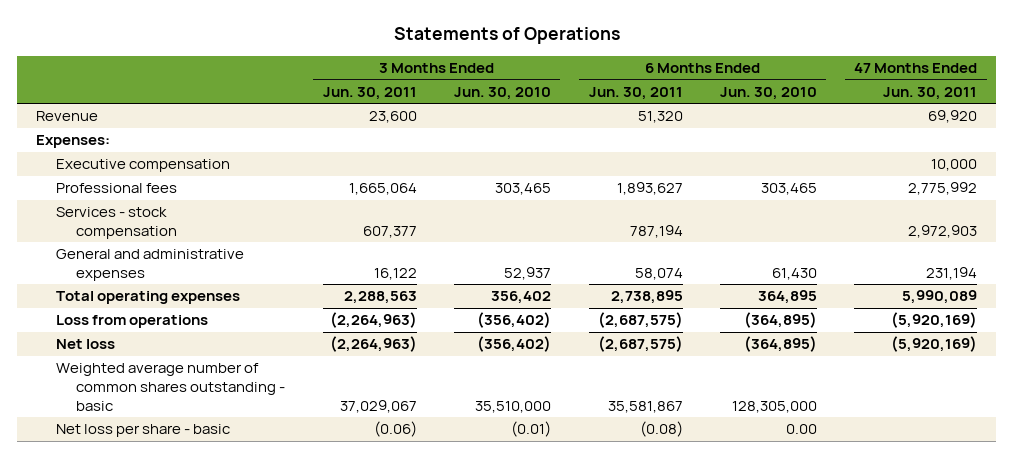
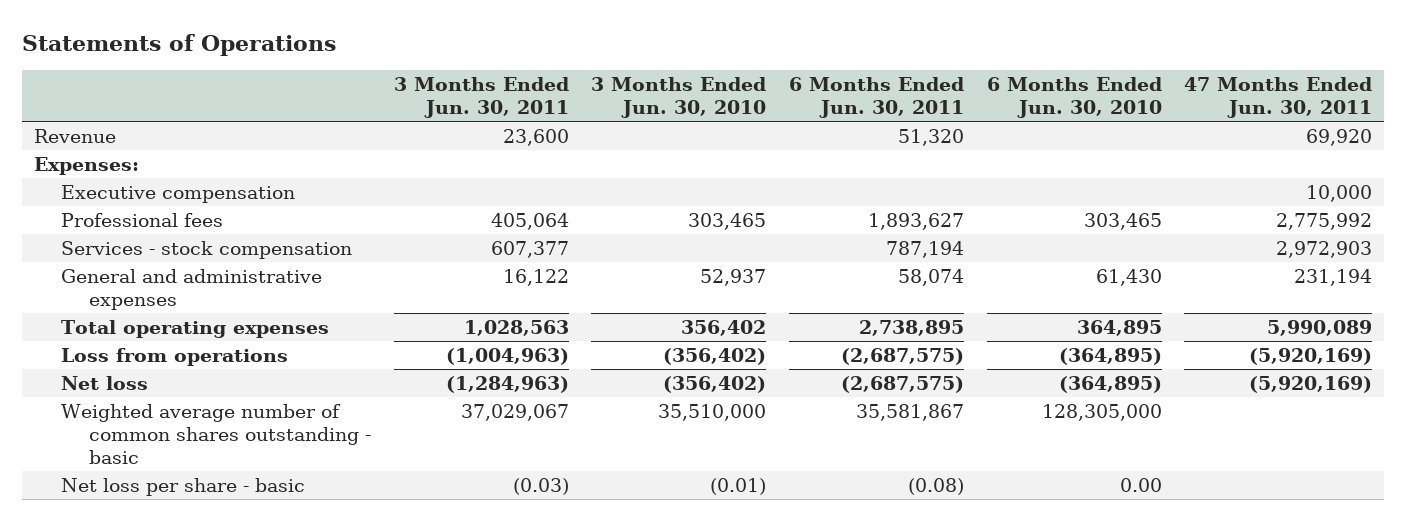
- Professional fees | 1,665,064 | 303,465 | 1,893,627 | 303,465 | 2,775,992
+ Professional fees | 405,064 | 303,465 | 1,893,627 | 303,465 | 2,775,992
- Total operating expenses | 2,288,563 | 356,402 | 2,738,895 | 364,895 | 5,990,089
- Loss from operations | (2,264,963) | (356,402) | (2,687,575) | (364,895) | (5,920,169)
- Net loss | (2,264,963) | (356,402) | (2,687,575) | (364,895) | (5,920,169)
+ Total operating expenses | 1,028,563 | 356,402 | 2,738,895 | 364,895 | 5,990,089
+ Loss from operations | (1,004,963) | (356,402) | (2,687,575) | (364,895) | (5,920,169)
+ Net loss | (1,284,963) | (356,402) | (2,687,575) | (364,895) | (5,920,169)
- Net loss per share - basic | (0.06) | (0.01) | (0.08) | 0.00 |
+ Net loss per share - basic | (0.03) | (0.01) | (0.08) | 0.00 |

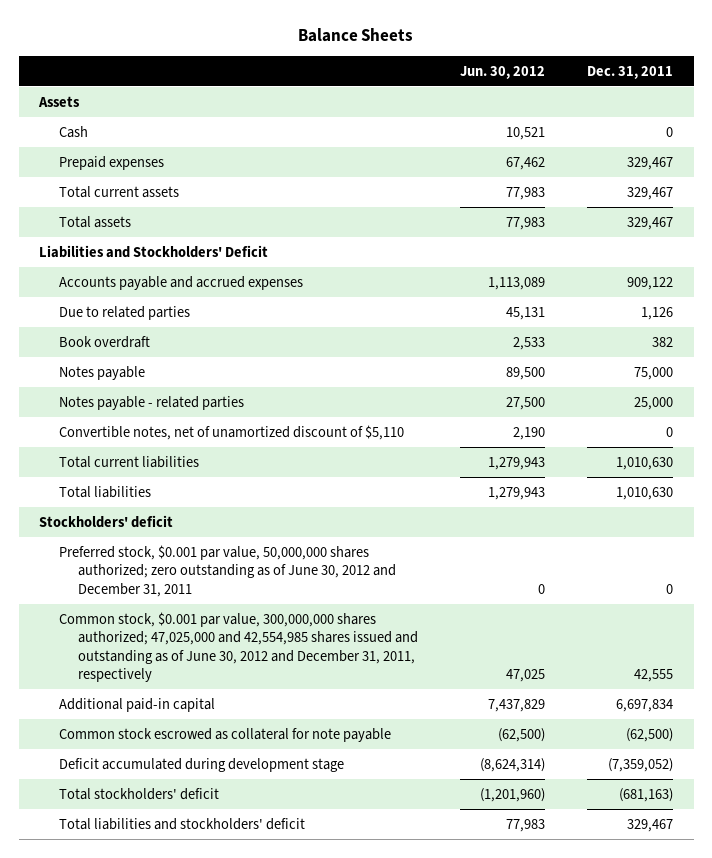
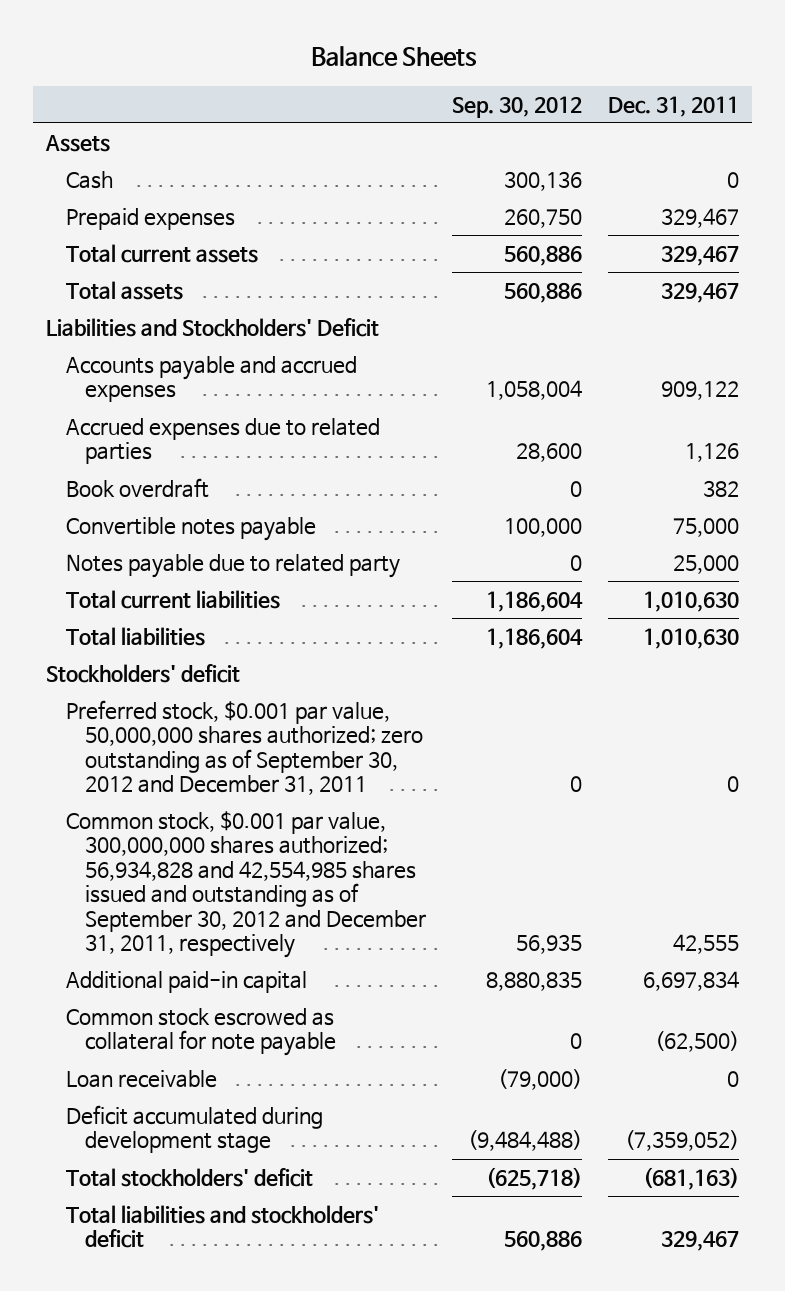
- | Jun. 30, 2012 | Dec. 31, 2011
+ | Sep. 30, 2012 | Dec. 31, 2011
- Due to related parties | 45,131 | 1,126
+ Accrued expenses due to related parties | 28,600 | 1,126
- Notes payable | 89,500 | 75,000
- Notes payable - related parties | 27,500 | 25,000
- Convertible notes, net of unamortized discount of $5,110 | 2,190 | 0
+ Convertible notes payable | 100,000 | 75,000
+ Notes payable due to related party | 0 | 25,000
- Preferred stock, $0.001 par value, 50,000,000 shares authorized; zero outstanding as of June 30, 2012 and December 31, 2011 | 0 | 0
- Common stock, $0.001 par value, 300,000,000 shares authorized; 47,025,000 and 42,554,985 shares issued and outstanding as of June 30, 2012 and December 31, 2011, respectively | 47,025 | 42,555
+ Preferred stock, $0.001 par value, 50,000,000 shares authorized; zero outstanding as of September 30, 2012 and December 31, 2011 | 0 | 0
+ Common stock, $0.001 par value, 300,000,000 shares authorized; 56,934,828 and 42,554,985 shares issued and outstanding as of September 30, 2012 and December 31, 2011, respectively | 56,935 | 42,555
+ Loan receivable | (79,000) | 0

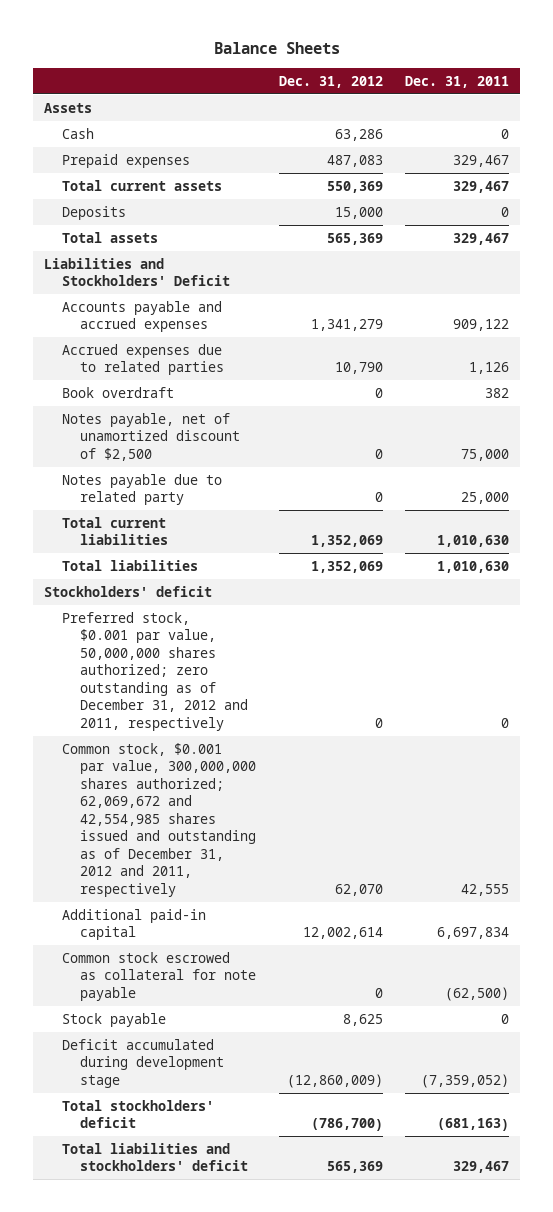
- | Sep. 30, 2012 | Dec. 31, 2011
+ | Dec. 31, 2012 | Dec. 31, 2011
+ Deposits | 15,000 | 0
- Convertible notes payable | 100,000 | 75,000
+ Notes payable, net of unamortized discount of $2,500 | 0 | 75,000
- Preferred stock, $0.001 par value, 50,000,000 shares authorized; zero outstanding as of September 30, 2012 and December 31, 2011 | 0 | 0
- Common stock, $0.001 par value, 300,000,000 shares authorized; 56,934,828 and 42,554,985 shares issued and outstanding as of September 30, 2012 and December 31, 2011, respectively | 56,935 | 42,555
+ Preferred stock, $0.001 par value, 50,000,000 shares authorized; zero outstanding as of December 31, 2012 and 2011, respectively | 0 | 0
+ Common stock, $0.001 par value, 300,000,000 shares authorized; 62,069,672 and 42,554,985 shares issued and outstanding as of December 31, 2012 and 2011, respectively | 62,070 | 42,555
- Loan receivable | (79,000) | 0
+ Stock payable | 8,625 | 0

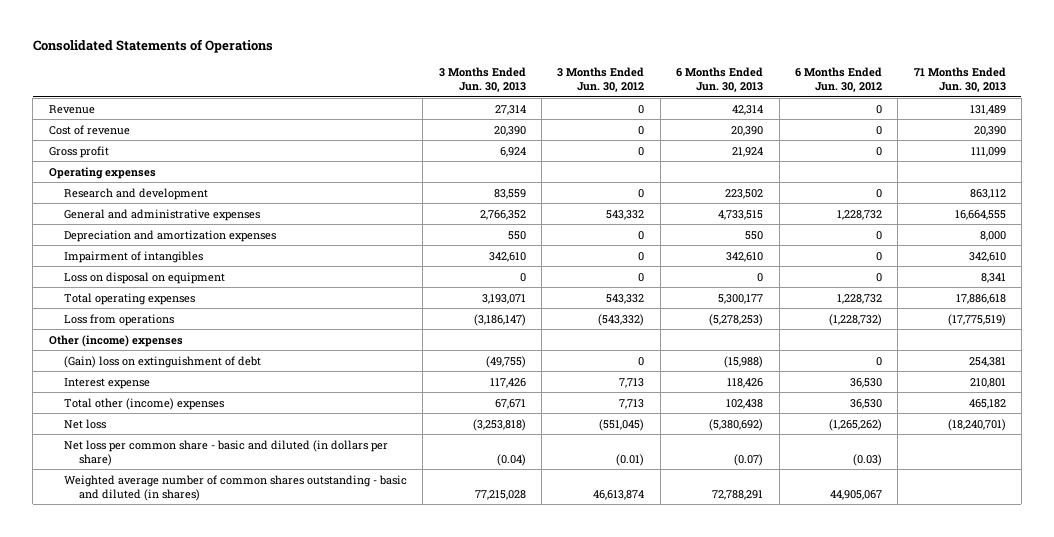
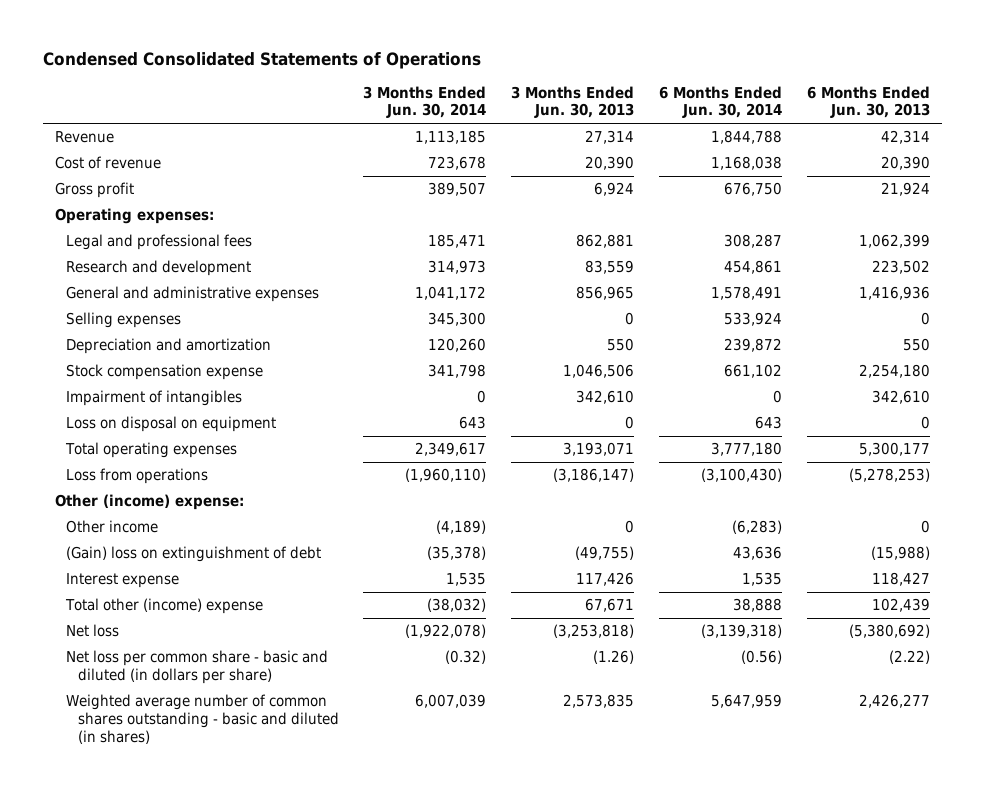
- Consolidated Statements of Operations
+ Condensed Consolidated Statements of Operations
- | 3 Months Ended Jun. 30, 2013 | 3 Months Ended Jun. 30, 2012 | 6 Months Ended Jun. 30, 2013 | 6 Months Ended Jun. 30, 2012 | 71 Months Ended Jun. 30, 2013
+ | 3 Months Ended Jun. 30, 2014 | 3 Months Ended Jun. 30, 2013 | 6 Months Ended Jun. 30, 2014 | 6 Months Ended Jun. 30, 2013
- Operating expenses
+ Operating expenses:
+ Legal and professional fees | 185,471 | 862,881 | 308,287 | 1,062,399
- General and administrative expenses | 2,766,352 | 543,332 | 4,733,515 | 1,228,732 | 16,664,555
- Depreciation and amortization expenses | 550 | 0 | 550 | 0 | 8,000
+ General and administrative expenses | 1,041,172 | 856,965 | 1,578,491 | 1,416,936
+ Selling expenses | 345,300 | 0 | 533,924 | 0
+ Depreciation and amortization | 120,260 | 550 | 239,872 | 550
+ Stock compensation expense | 341,798 | 1,046,506 | 661,102 | 2,254,180
- Other (income) expenses
+ Other (income) expense:
+ Other income | (4,189) | 0 | (6,283) | 0
- Interest expense | 117,426 | 7,713 | 118,426 | 36,530 | 210,801
- Total other (income) expenses | 67,671 | 7,713 | 102,438 | 36,530 | 465,182
+ Interest expense | 1,535 | 117,426 | 1,535 | 118,427
+ Total other (income) expense | (38,032) | 67,671 | 38,888 | 102,439
- Net loss per common share - basic and diluted (in dollars per share) | (0.04) | (0.01) | (0.07) | (0.03) |
- Weighted average number of common shares outstanding - basic and diluted (in shares) | 77,215,028 | 46,613,874 | 72,788,291 | 44,905,067 |
+ Net loss per common share - basic and diluted (in dollars per share) | (0.32) | (1.26) | (0.56) | (2.22)
+ Weighted average number of common shares outstanding - basic and diluted (in shares) | 6,007,039 | 2,573,835 | 5,647,959 | 2,426,277

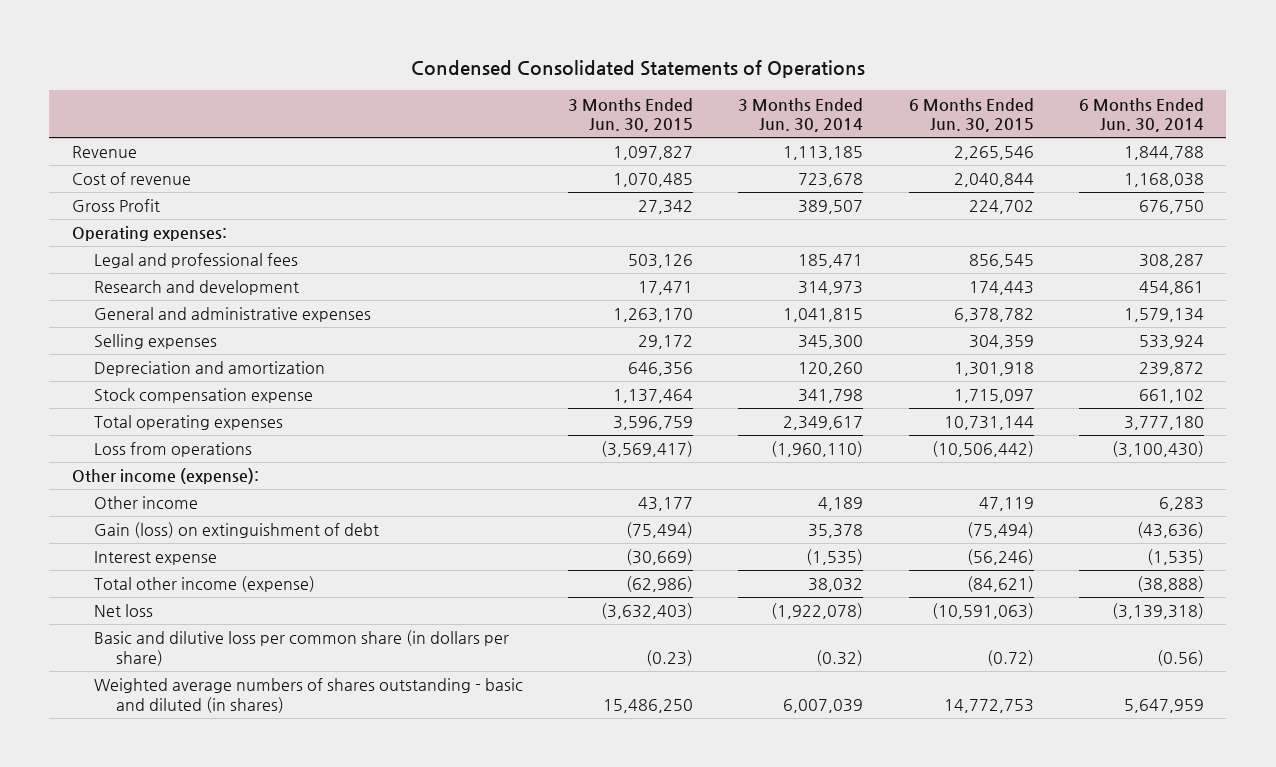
- | 3 Months Ended Jun. 30, 2014 | 3 Months Ended Jun. 30, 2013 | 6 Months Ended Jun. 30, 2014 | 6 Months Ended Jun. 30, 2013
+ | 3 Months Ended Jun. 30, 2015 | 3 Months Ended Jun. 30, 2014 | 6 Months Ended Jun. 30, 2015 | 6 Months Ended Jun. 30, 2014
- Gross profit | 389,507 | 6,924 | 676,750 | 21,924
+ Gross Profit | 27,342 | 389,507 | 224,702 | 676,750
- General and administrative expenses | 1,041,172 | 856,965 | 1,578,491 | 1,416,936
+ General and administrative expenses | 1,263,170 | 1,041,815 | 6,378,782 | 1,579,134
- Impairment of intangibles | 0 | 342,610 | 0 | 342,610
- Loss on disposal on equipment | 643 | 0 | 643 | 0
- Other (income) expense:
- Other income | (4,189) | 0 | (6,283) | 0
- (Gain) loss on extinguishment of debt | (35,378) | (49,755) | 43,636 | (15,988)
- Interest expense | 1,535 | 117,426 | 1,535 | 118,427
- Total other (income) expense | (38,032) | 67,671 | 38,888 | 102,439
+ Other income (expense):
+ Other income | 43,177 | 4,189 | 47,119 | 6,283
+ Gain (loss) on extinguishment of debt | (75,494) | 35,378 | (75,494) | (43,636)
+ Interest expense | (30,669) | (1,535) | (56,246) | (1,535)
+ Total other income (expense) | (62,986) | 38,032 | (84,621) | (38,888)
- Net loss per common share - basic and diluted (in dollars per share) | (0.32) | (1.26) | (0.56) | (2.22)
- Weighted average number of common shares outstanding - basic and diluted (in shares) | 6,007,039 | 2,573,835 | 5,647,959 | 2,426,277
+ Basic and dilutive loss per common share (in dollars per share) | (0.23) | (0.32) | (0.72) | (0.56)
+ Weighted average numbers of shares outstanding - basic and diluted (in shares) | 15,486,250 | 6,007,039 | 14,772,753 | 5,647,959

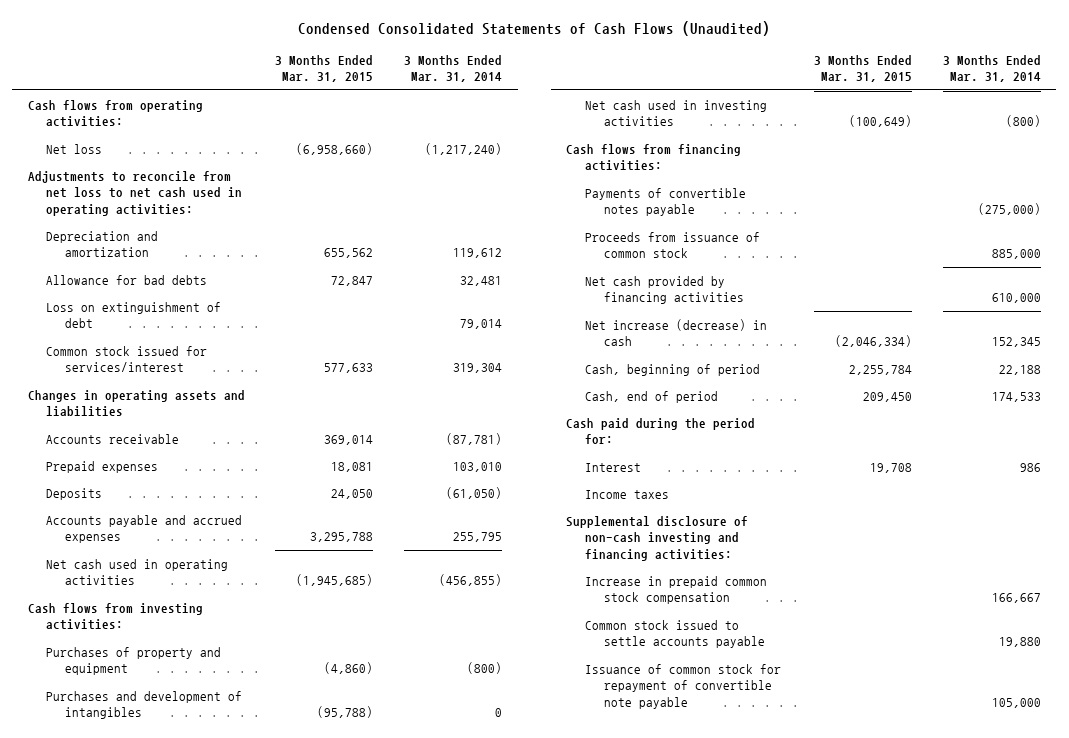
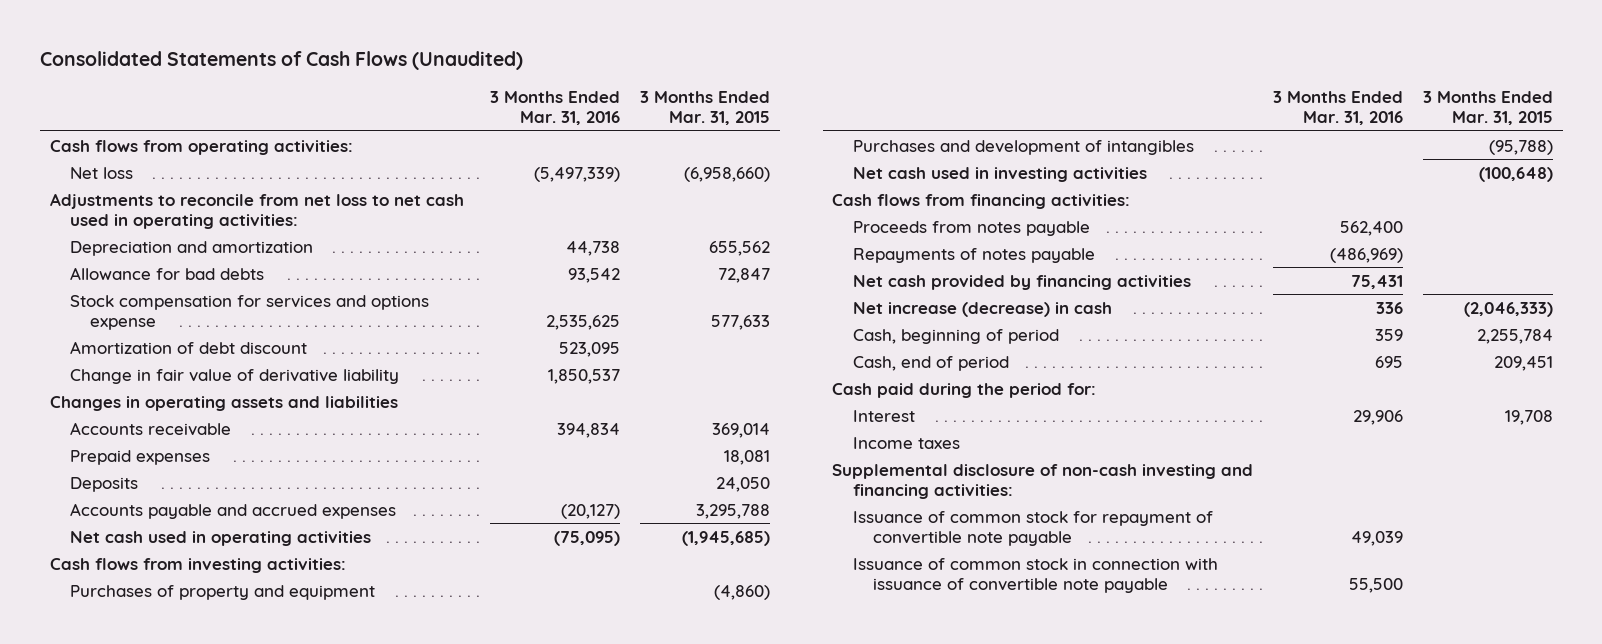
- Condensed Consolidated Statements of Cash Flows (Unaudited)
+ Consolidated Statements of Cash Flows (Unaudited)
- | 3 Months Ended Mar. 31, 2015 | 3 Months Ended Mar. 31, 2014
+ | 3 Months Ended Mar. 31, 2016 | 3 Months Ended Mar. 31, 2015
- Loss on extinguishment of debt | | 79,014
- Common stock issued for services/interest | 577,633 | 319,304
+ Stock compensation for services and options expense | 2,535,625 | 577,633
+ Amortization of debt discount | 523,095 |
+ Change in fair value of derivative liability | 1,850,537 |
- Net cash used in investing activities | (100,649) | (800)
+ Net cash used in investing activities | | (100,648)
- Payments of convertible notes payable | | (275,000)
- Proceeds from issuance of common stock | | 885,000
+ Proceeds from notes payable | 562,400 |
+ Repayments of notes payable | (486,969) |
- Net increase (decrease) in cash | (2,046,334) | 152,345
+ Net increase (decrease) in cash | 336 | (2,046,333)
- Cash, end of period | 209,450 | 174,533
+ Cash, end of period | 695 | 209,451
- Increase in prepaid common stock compensation | | 166,667
- Common stock issued to settle accounts payable | | 19,880
+ Issuance of common stock in connection with issuance of convertible note payable | 55,500 |

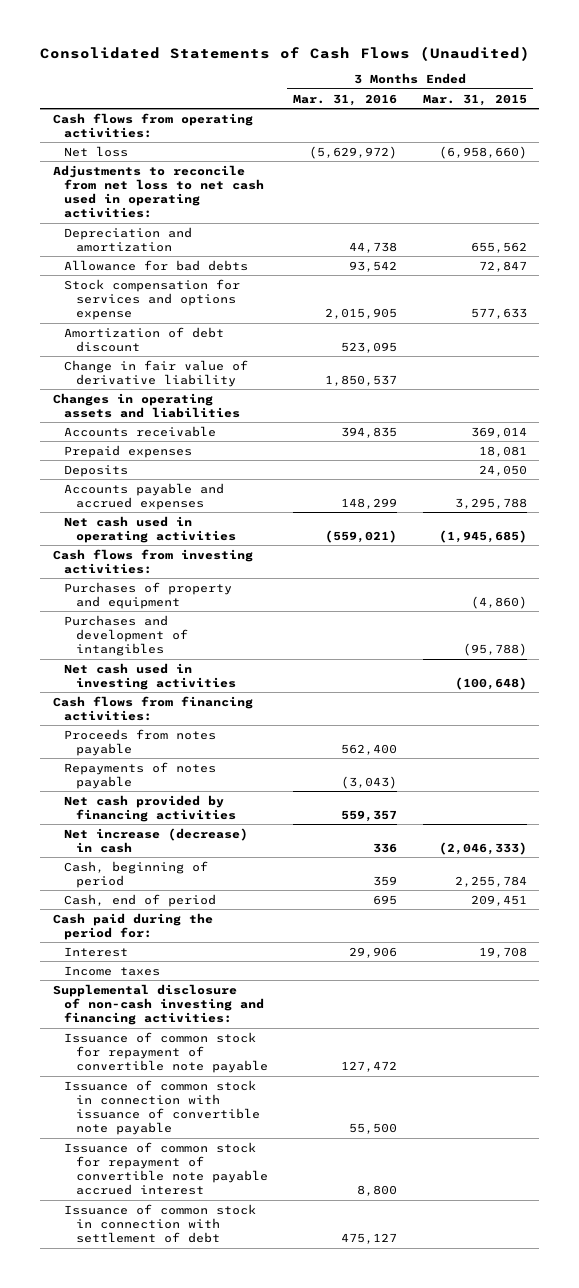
- Net loss | (5,497,339) | (6,958,660)
+ Net loss | (5,629,972) | (6,958,660)
- Stock compensation for services and options expense | 2,535,625 | 577,633
+ Stock compensation for services and options expense | 2,015,905 | 577,633
- Accounts receivable | 394,834 | 369,014
+ Accounts receivable | 394,835 | 369,014
- Accounts payable and accrued expenses | (20,127) | 3,295,788
- Net cash used in operating activities | (75,095) | (1,945,685)
+ Accounts payable and accrued expenses | 148,299 | 3,295,788
+ Net cash used in operating activities | (559,021) | (1,945,685)
- Repayments of notes payable | (486,969) |
- Net cash provided by financing activities | 75,431 |
+ Repayments of notes payable | (3,043) |
+ Net cash provided by financing activities | 559,357 |
- Issuance of common stock for repayment of convertible note payable | 49,039 |
+ Issuance of common stock for repayment of convertible note payable | 127,472 |
+ Issuance of common stock for repayment of convertible note payable accrued interest | 8,800 |
+ Issuance of common stock in connection with settlement of debt | 475,127 |

